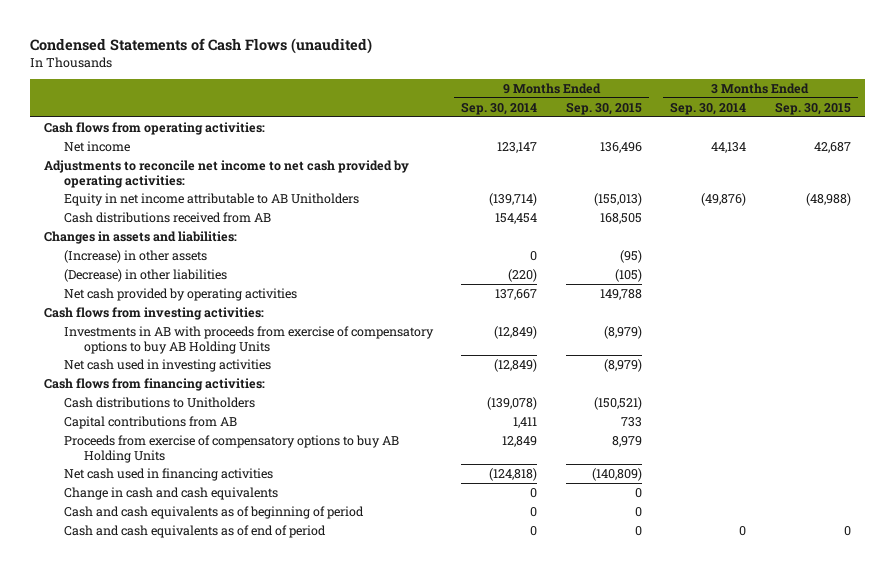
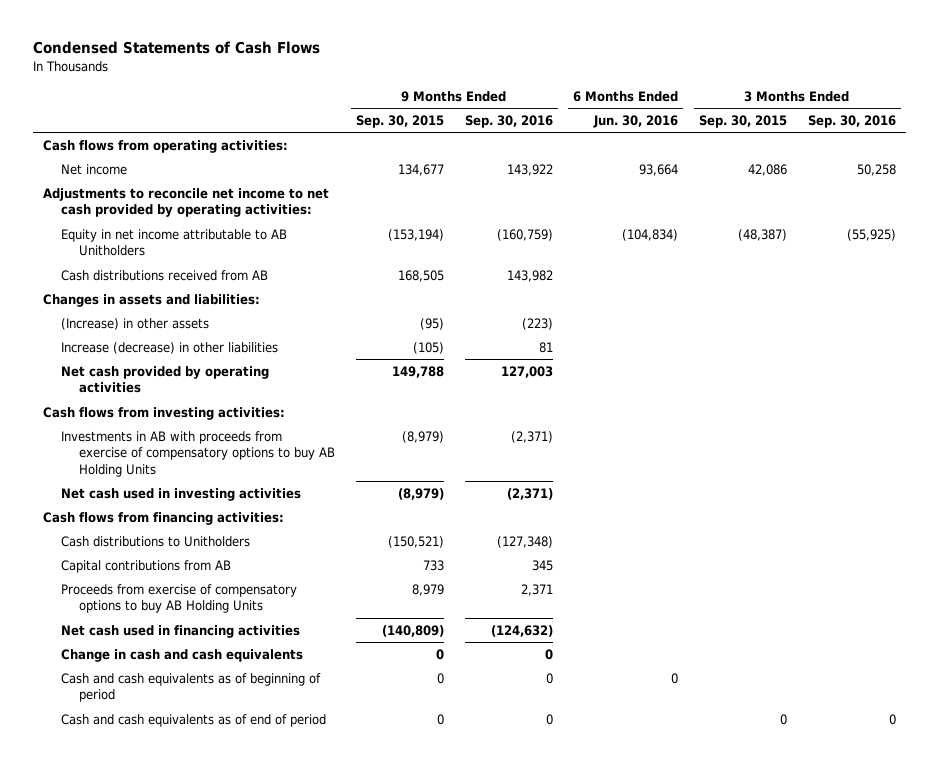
- Condensed Statements of Cash Flows (unaudited)
+ Condensed Statements of Cash Flows
- | 9 Months Ended Sep. 30, 2014 | 9 Months Ended Sep. 30, 2015 | 3 Months Ended Sep. 30, 2014 | 3 Months Ended Sep. 30, 2015
+ | 9 Months Ended Sep. 30, 2015 | 9 Months Ended Sep. 30, 2016 | 6 Months Ended Jun. 30, 2016 | 3 Months Ended Sep. 30, 2015 | 3 Months Ended Sep. 30, 2016
- Net income | 123,147 | 136,496 | 44,134 | 42,687
+ Net income | 134,677 | 143,922 | 93,664 | 42,086 | 50,258
- Equity in net income attributable to AB Unitholders | (139,714) | (155,013) | (49,876) | (48,988)
+ Equity in net income attributable to AB Unitholders | (153,194) | (160,759) | (104,834) | (48,387) | (55,925)
- (Decrease) in other liabilities | (220) | (105) | |
+ Increase (decrease) in other liabilities | (105) | 81 | | |

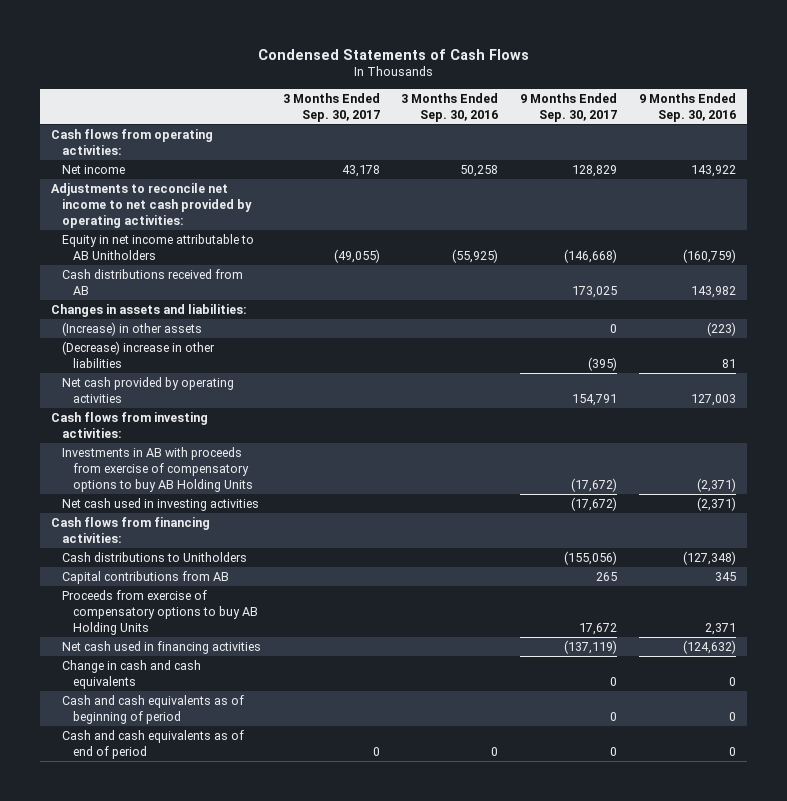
- | 9 Months Ended Sep. 30, 2015 | 9 Months Ended Sep. 30, 2016 | 6 Months Ended Jun. 30, 2016 | 3 Months Ended Sep. 30, 2015 | 3 Months Ended Sep. 30, 2016
+ | 3 Months Ended Sep. 30, 2017 | 3 Months Ended Sep. 30, 2016 | 9 Months Ended Sep. 30, 2017 | 9 Months Ended Sep. 30, 2016
- Increase (decrease) in other liabilities | (105) | 81 | | |
+ (Decrease) increase in other liabilities | | | (395) | 81

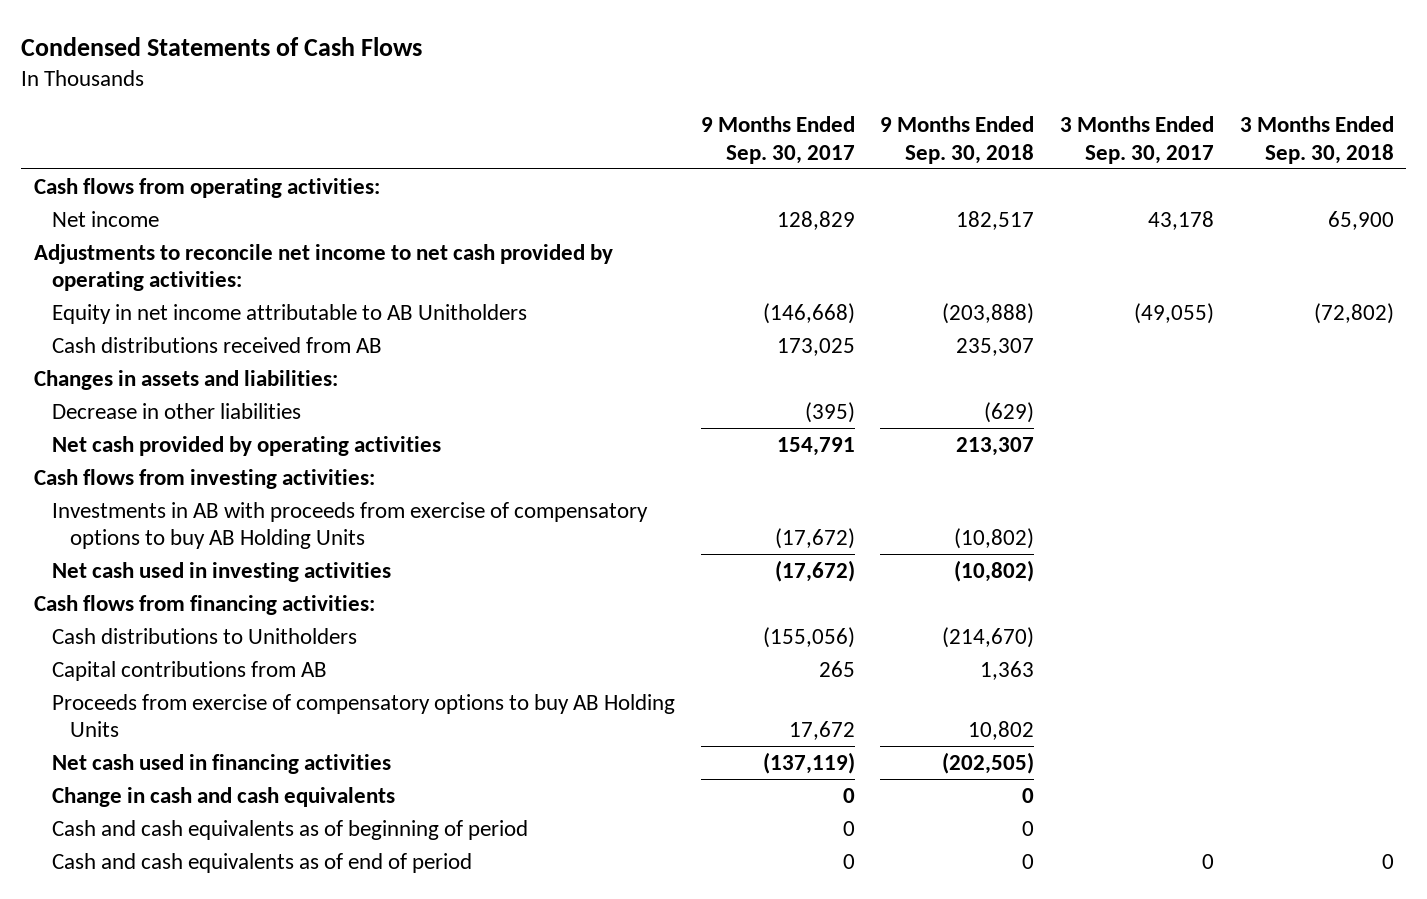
- | 3 Months Ended Sep. 30, 2017 | 3 Months Ended Sep. 30, 2016 | 9 Months Ended Sep. 30, 2017 | 9 Months Ended Sep. 30, 2016
+ | 9 Months Ended Sep. 30, 2017 | 9 Months Ended Sep. 30, 2018 | 3 Months Ended Sep. 30, 2017 | 3 Months Ended Sep. 30, 2018
- (Increase) in other assets | | | 0 | (223)
- (Decrease) increase in other liabilities | | | (395) | 81
+ Decrease in other liabilities | (395) | (629) | |

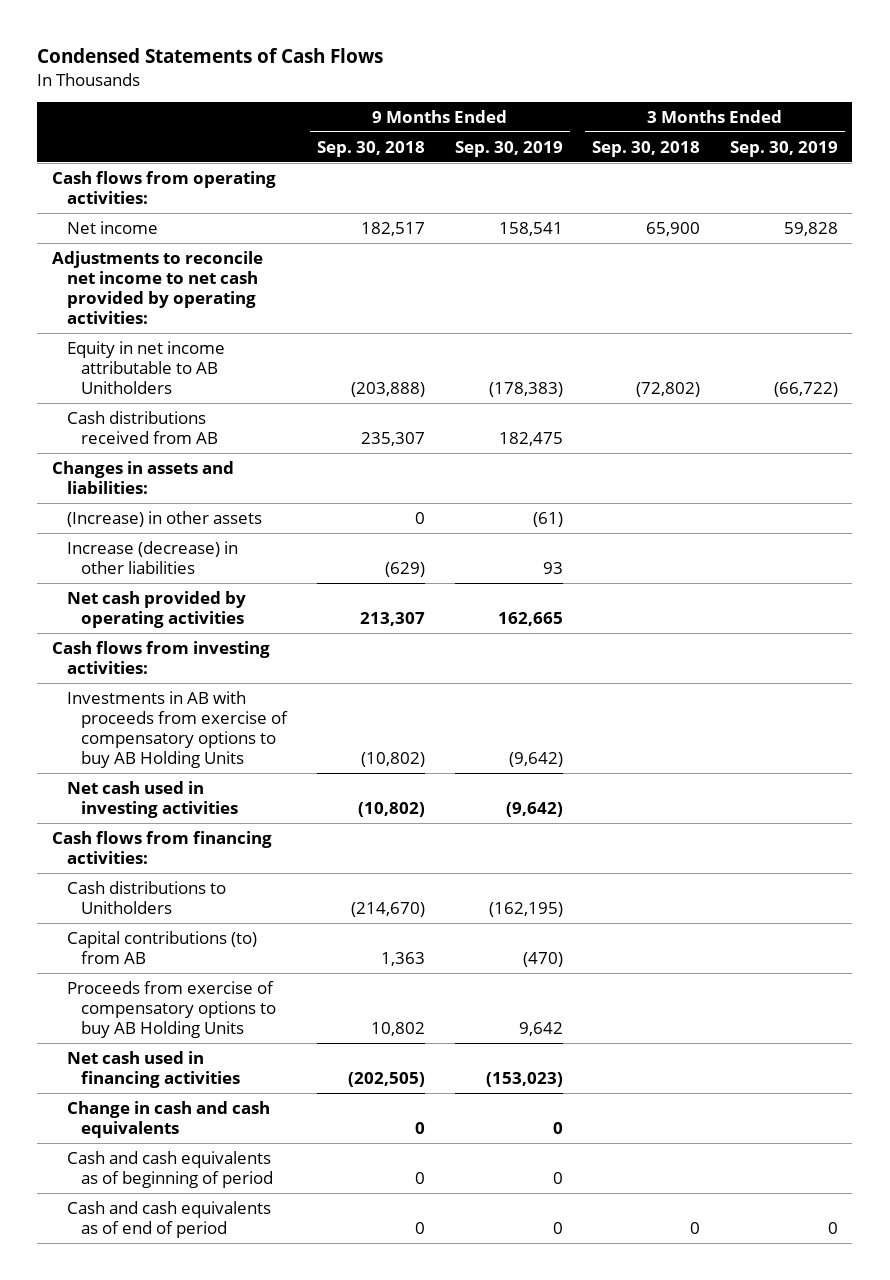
- | 9 Months Ended Sep. 30, 2017 | 9 Months Ended Sep. 30, 2018 | 3 Months Ended Sep. 30, 2017 | 3 Months Ended Sep. 30, 2018
+ | 9 Months Ended Sep. 30, 2018 | 9 Months Ended Sep. 30, 2019 | 3 Months Ended Sep. 30, 2018 | 3 Months Ended Sep. 30, 2019
- Decrease in other liabilities | (395) | (629) | |
+ (Increase) in other assets | 0 | (61) | |
+ Increase (decrease) in other liabilities | (629) | 93 | |
- Capital contributions from AB | 265 | 1,363 | |
+ Capital contributions (to) from AB | 1,363 | (470) | |

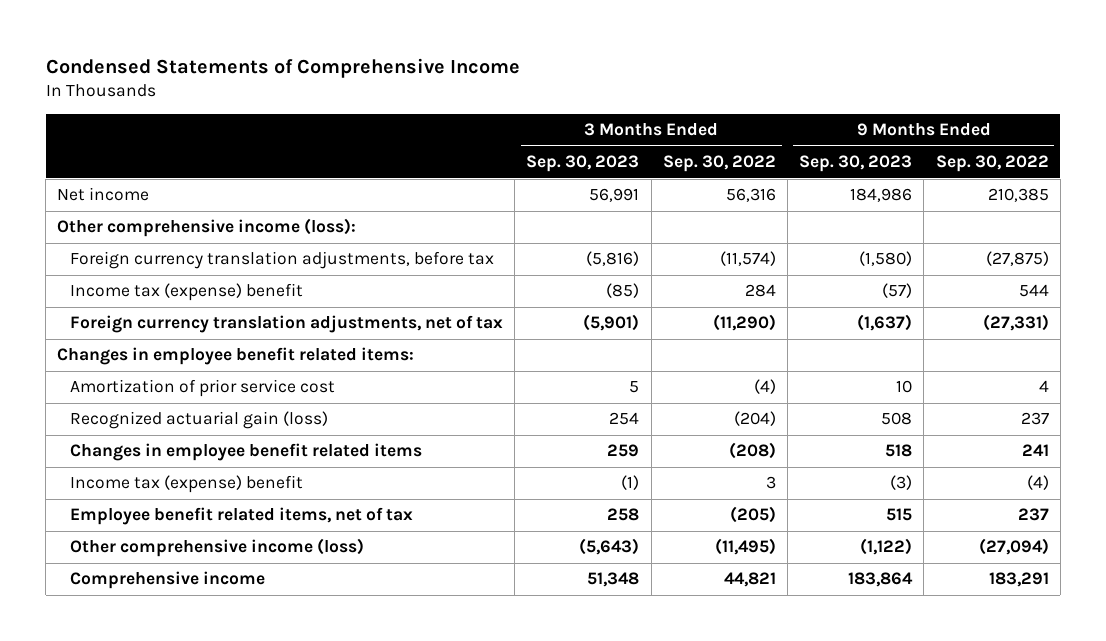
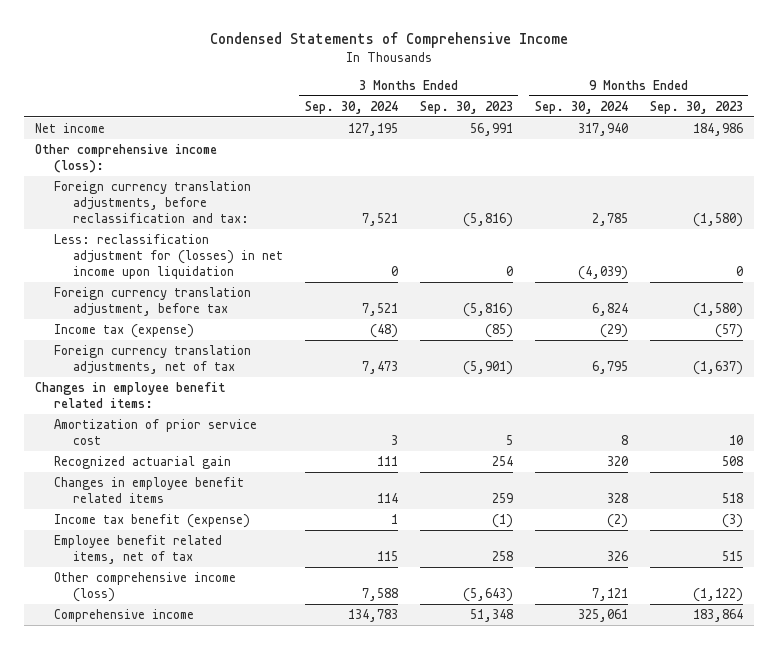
- | 3 Months Ended Sep. 30, 2023 | 3 Months Ended Sep. 30, 2022 | 9 Months Ended Sep. 30, 2023 | 9 Months Ended Sep. 30, 2022
+ | 3 Months Ended Sep. 30, 2024 | 3 Months Ended Sep. 30, 2023 | 9 Months Ended Sep. 30, 2024 | 9 Months Ended Sep. 30, 2023
- Foreign currency translation adjustments, before tax | (5,816) | (11,574) | (1,580) | (27,875)
- Income tax (expense) benefit | (85) | 284 | (57) | 544
+ Foreign currency translation adjustments, before reclassification and tax: | 7,521 | (5,816) | 2,785 | (1,580)
+ Less: reclassification adjustment for (losses) in net income upon liquidation | 0 | 0 | (4,039) | 0
+ Foreign currency translation adjustment, before tax | 7,521 | (5,816) | 6,824 | (1,580)
+ Income tax (expense) | (48) | (85) | (29) | (57)
- Recognized actuarial gain (loss) | 254 | (204) | 508 | 237
+ Recognized actuarial gain | 111 | 254 | 320 | 508
- Income tax (expense) benefit | (1) | 3 | (3) | (4)
+ Income tax benefit (expense) | 1 | (1) | (2) | (3)

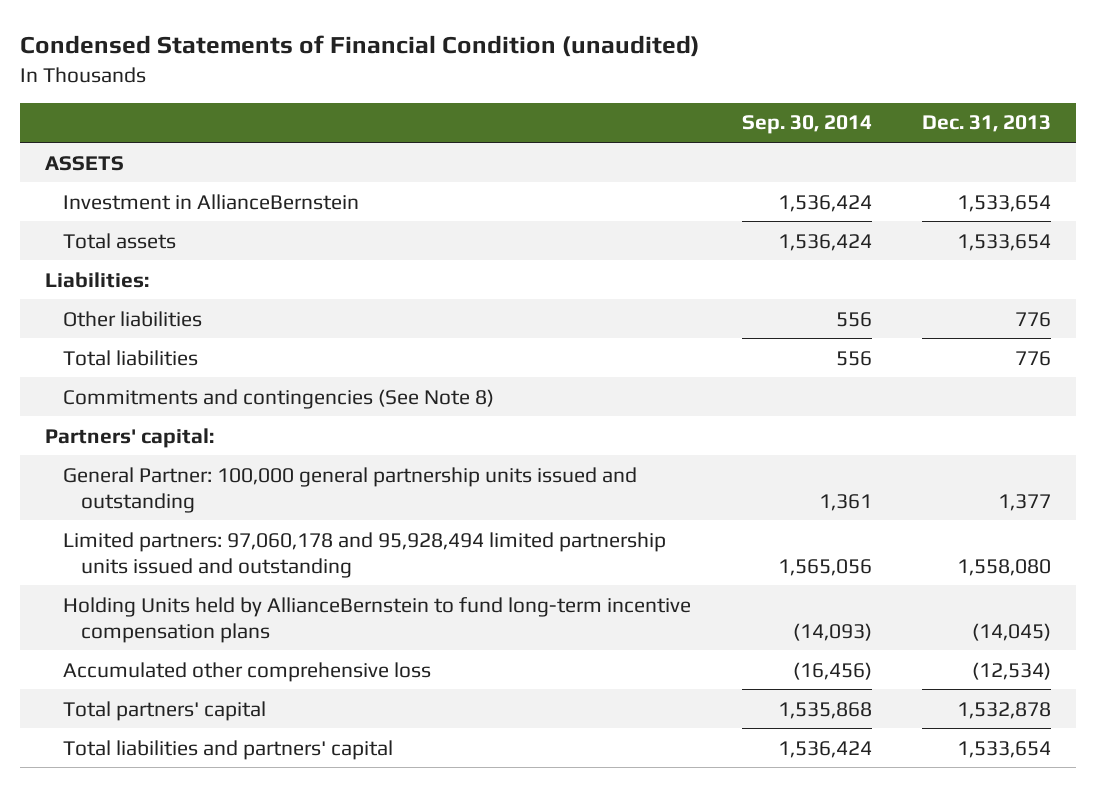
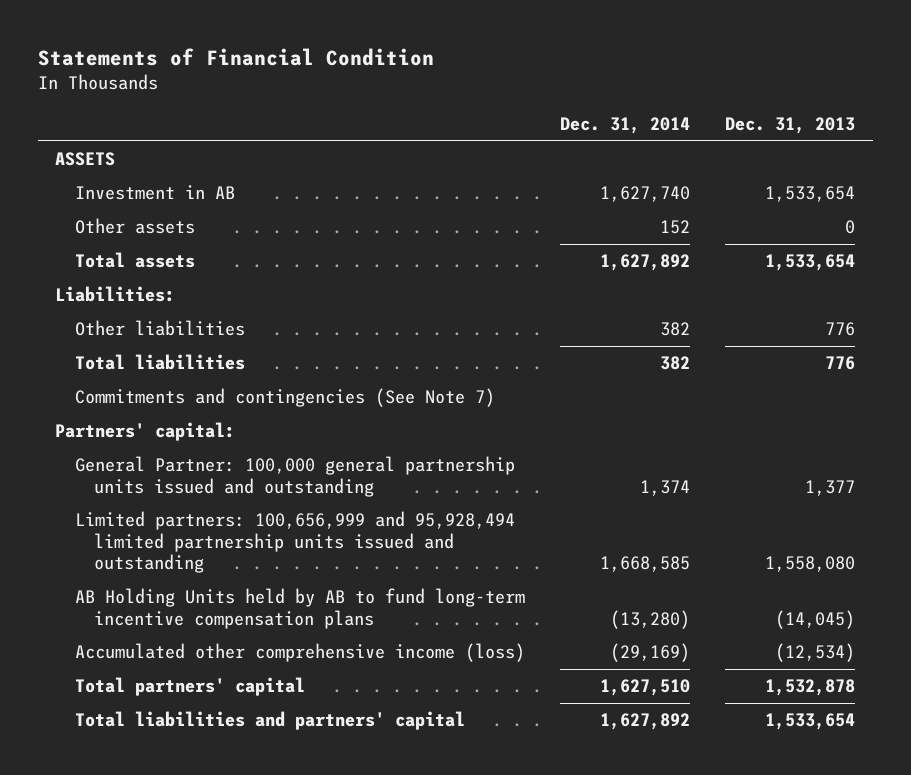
- Condensed Statements of Financial Condition (unaudited)
+ Statements of Financial Condition
- | Sep. 30, 2014 | Dec. 31, 2013
+ | Dec. 31, 2014 | Dec. 31, 2013
- Investment in AllianceBernstein | 1,536,424 | 1,533,654
+ Investment in AB | 1,627,740 | 1,533,654
+ Other assets | 152 | 0
- Commitments and contingencies (See Note 8)
+ Commitments and contingencies (See Note 7)
- Limited partners: 97,060,178 and 95,928,494 limited partnership units issued and outstanding | 1,565,056 | 1,558,080
- Holding Units held by AllianceBernstein to fund long-term incentive compensation plans | (14,093) | (14,045)
- Accumulated other comprehensive loss | (16,456) | (12,534)
+ Limited partners: 100,656,999 and 95,928,494 limited partnership units issued and outstanding | 1,668,585 | 1,558,080
+ AB Holding Units held by AB to fund long-term incentive compensation plans | (13,280) | (14,045)
+ Accumulated other comprehensive income (loss) | (29,169) | (12,534)

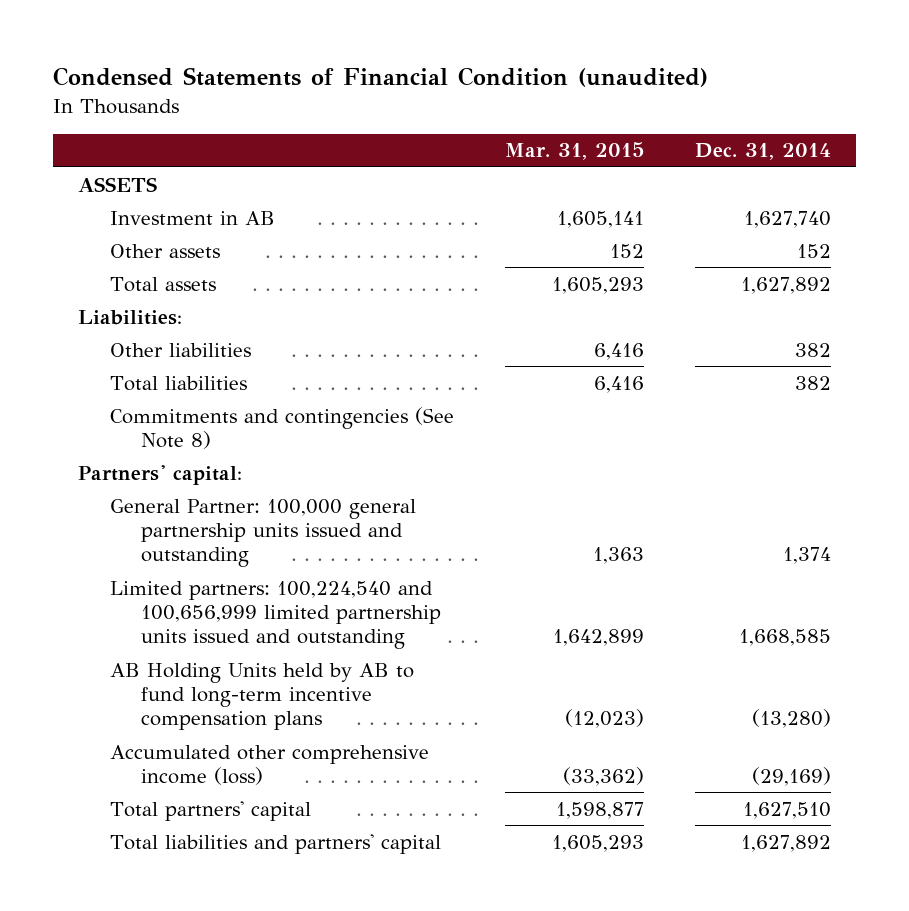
- Statements of Financial Condition
+ Condensed Statements of Financial Condition (unaudited)
- | Dec. 31, 2014 | Dec. 31, 2013
+ | Mar. 31, 2015 | Dec. 31, 2014
- Commitments and contingencies (See Note 7)
+ Commitments and contingencies (See Note 8)
- Limited partners: 100,656,999 and 95,928,494 limited partnership units issued and outstanding | 1,668,585 | 1,558,080
+ Limited partners: 100,224,540 and 100,656,999 limited partnership units issued and outstanding | 1,642,899 | 1,668,585

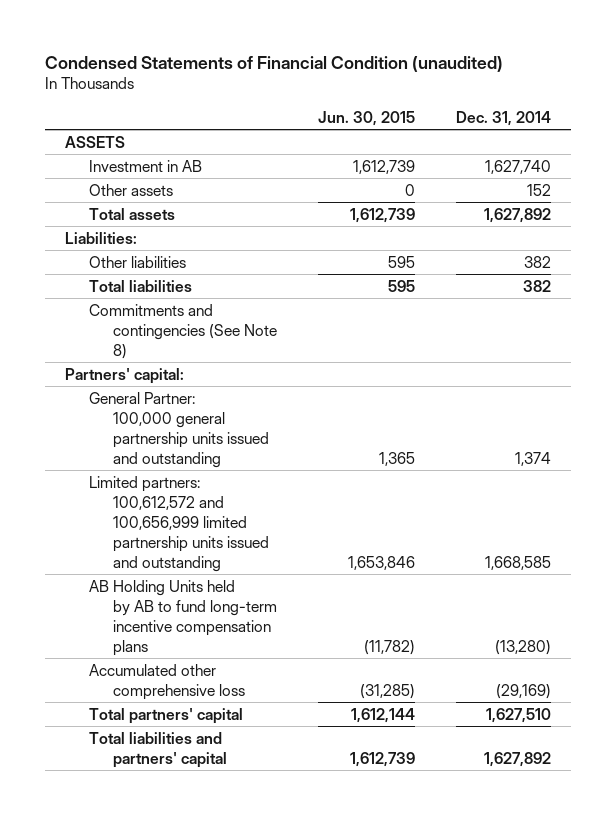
- | Mar. 31, 2015 | Dec. 31, 2014
+ | Jun. 30, 2015 | Dec. 31, 2014
- Limited partners: 100,224,540 and 100,656,999 limited partnership units issued and outstanding | 1,642,899 | 1,668,585
+ Limited partners: 100,612,572 and 100,656,999 limited partnership units issued and outstanding | 1,653,846 | 1,668,585
- Accumulated other comprehensive income (loss) | (33,362) | (29,169)
+ Accumulated other comprehensive loss | (31,285) | (29,169)

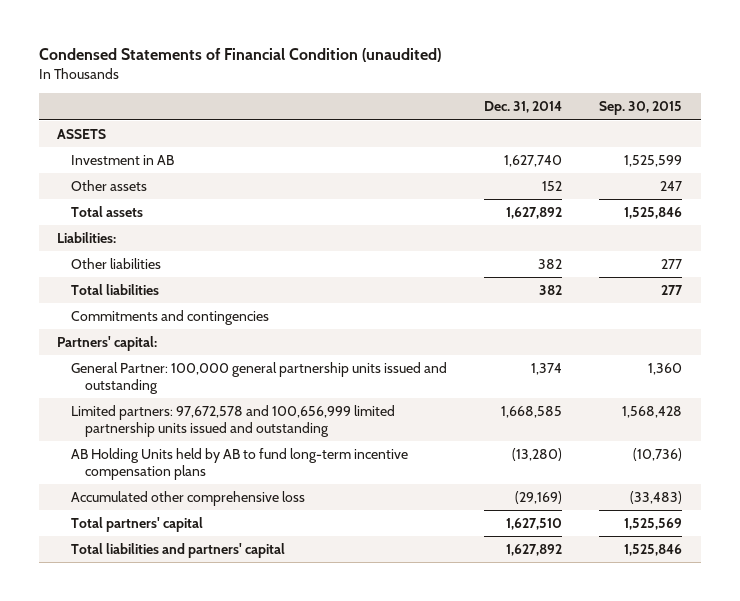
- | Jun. 30, 2015 | Dec. 31, 2014
+ | Dec. 31, 2014 | Sep. 30, 2015
- Commitments and contingencies (See Note 8)
+ Commitments and contingencies
- Limited partners: 100,612,572 and 100,656,999 limited partnership units issued and outstanding | 1,653,846 | 1,668,585
+ Limited partners: 97,672,578 and 100,656,999 limited partnership units issued and outstanding | 1,668,585 | 1,568,428

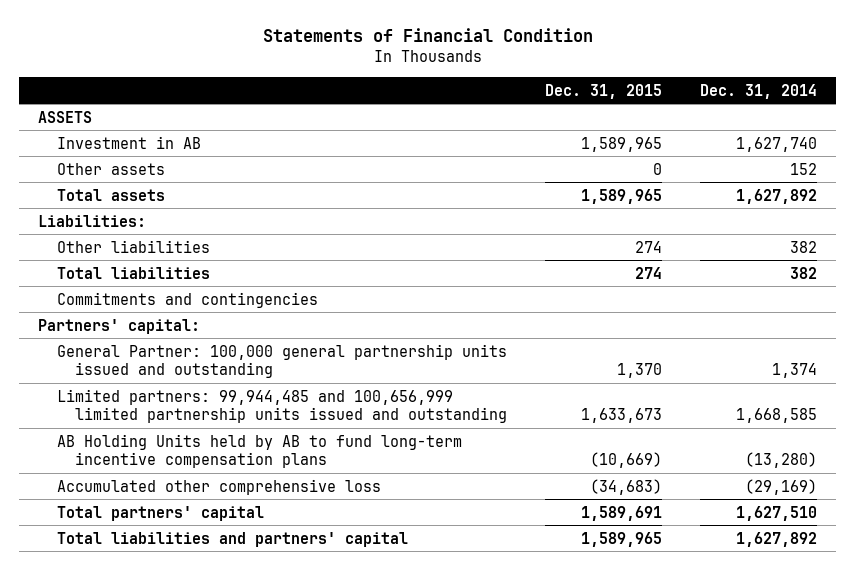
- Condensed Statements of Financial Condition (unaudited)
+ Statements of Financial Condition
- | Dec. 31, 2014 | Sep. 30, 2015
+ | Dec. 31, 2015 | Dec. 31, 2014
- Limited partners: 97,672,578 and 100,656,999 limited partnership units issued and outstanding | 1,668,585 | 1,568,428
+ Limited partners: 99,944,485 and 100,656,999 limited partnership units issued and outstanding | 1,633,673 | 1,668,585

